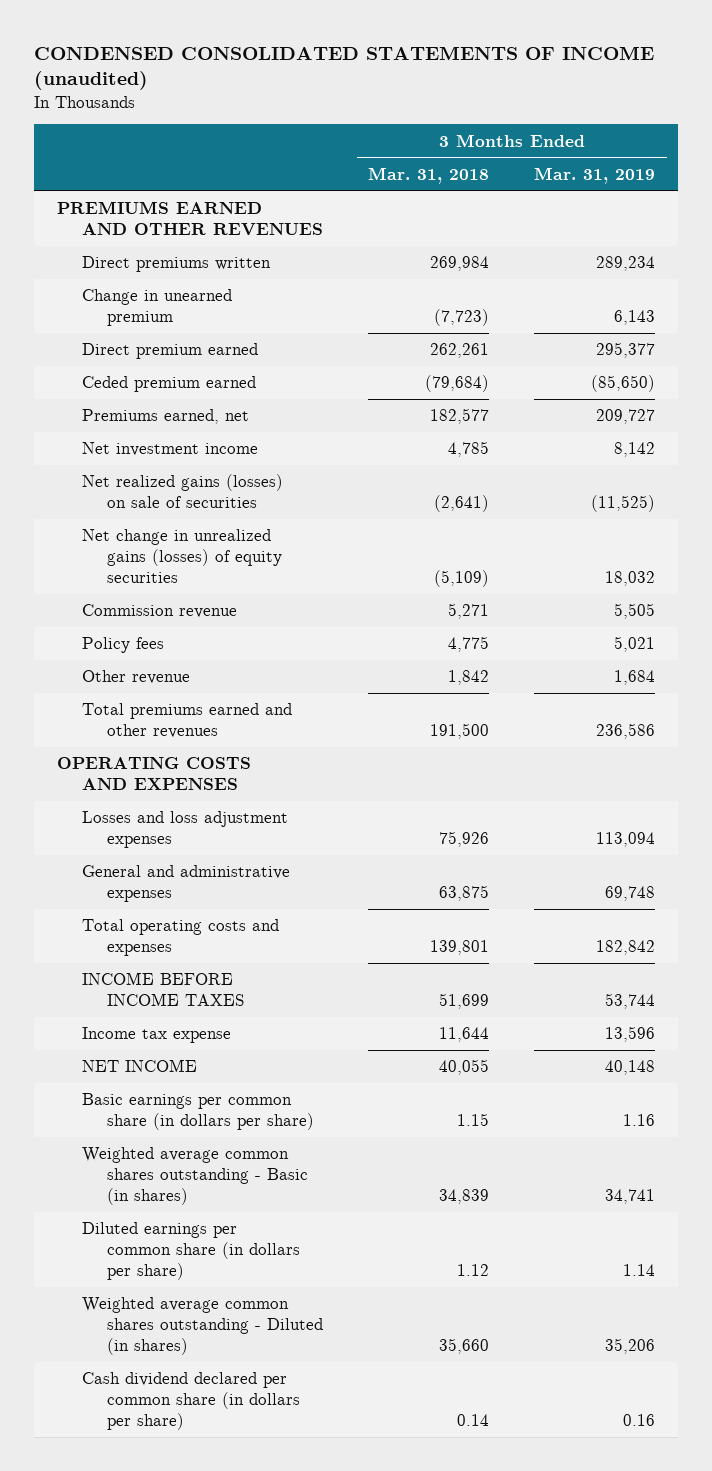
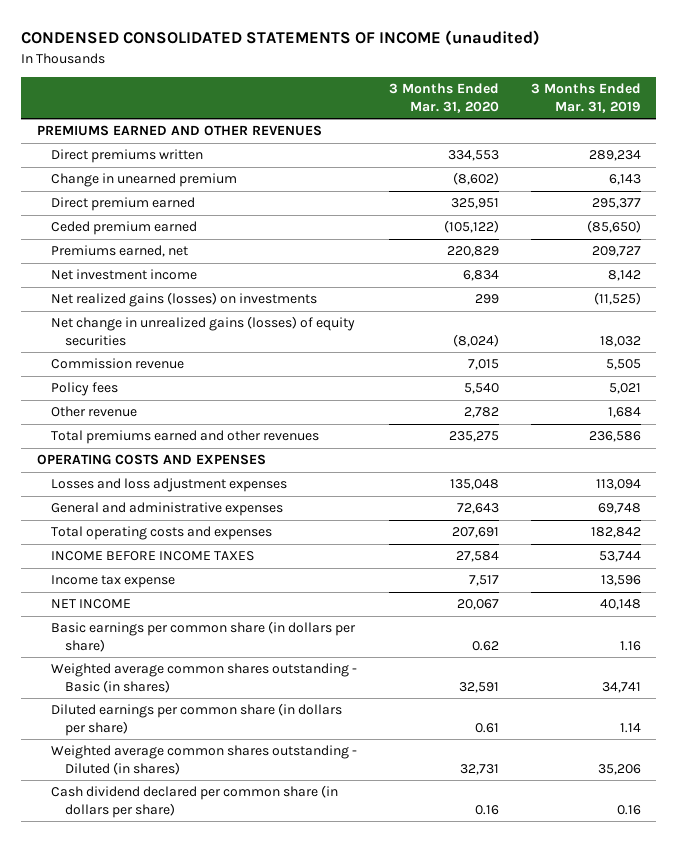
- | 3 Months Ended Mar. 31, 2018 | 3 Months Ended Mar. 31, 2019
+ | 3 Months Ended Mar. 31, 2020 | 3 Months Ended Mar. 31, 2019
- Net realized gains (losses) on sale of securities | (2,641) | (11,525)
+ Net realized gains (losses) on investments | 299 | (11,525)

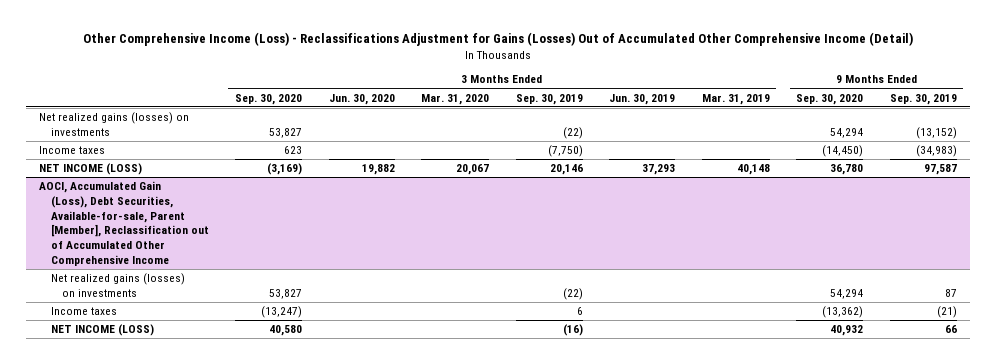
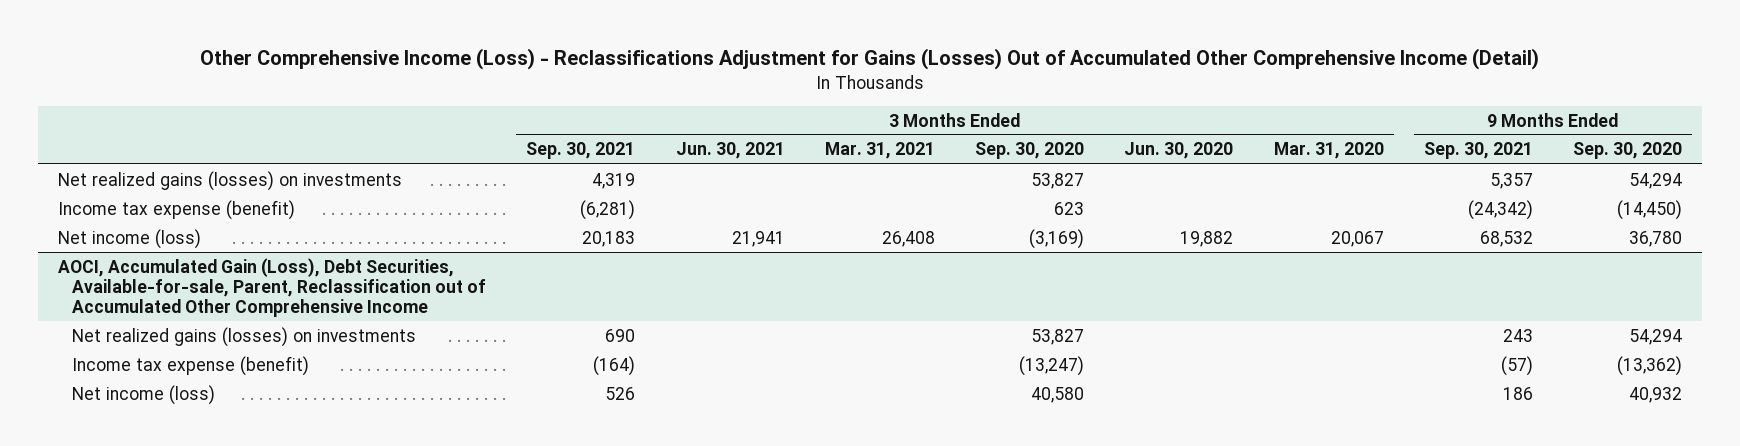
- | 3 Months Ended Sep. 30, 2020 | 3 Months Ended Jun. 30, 2020 | 3 Months Ended Mar. 31, 2020 | 3 Months Ended Sep. 30, 2019 | 3 Months Ended Jun. 30, 2019 | 3 Months Ended Mar. 31, 2019 | 9 Months Ended Sep. 30, 2020 | 9 Months Ended Sep. 30, 2019
+ | 3 Months Ended Sep. 30, 2021 | 3 Months Ended Jun. 30, 2021 | 3 Months Ended Mar. 31, 2021 | 3 Months Ended Sep. 30, 2020 | 3 Months Ended Jun. 30, 2020 | 3 Months Ended Mar. 31, 2020 | 9 Months Ended Sep. 30, 2021 | 9 Months Ended Sep. 30, 2020
- Income taxes | 623 | | | (7,750) | | | (14,450) | (34,983)
- NET INCOME (LOSS) | (3,169) | 19,882 | 20,067 | 20,146 | 37,293 | 40,148 | 36,780 | 97,587
- AOCI, Accumulated Gain (Loss), Debt Securities, Available-for-sale, Parent [Member], Reclassification out of Accumulated Other Comprehensive Income
+ Income tax expense (benefit) | (6,281) | | | 623 | | | (24,342) | (14,450)
+ Net income (loss) | 20,183 | 21,941 | 26,408 | (3,169) | 19,882 | 20,067 | 68,532 | 36,780
+ AOCI, Accumulated Gain (Loss), Debt Securities, Available-for-sale, Parent, Reclassification out of Accumulated Other Comprehensive Income
- Income taxes | (13,247) | | | 6 | | | (13,362) | (21)
- NET INCOME (LOSS) | 40,580 | | | (16) | | | 40,932 | 66
+ Income tax expense (benefit) | (164) | | | (13,247) | | | (57) | (13,362)
+ Net income (loss) | 526 | | | 40,580 | | | 186 | 40,932

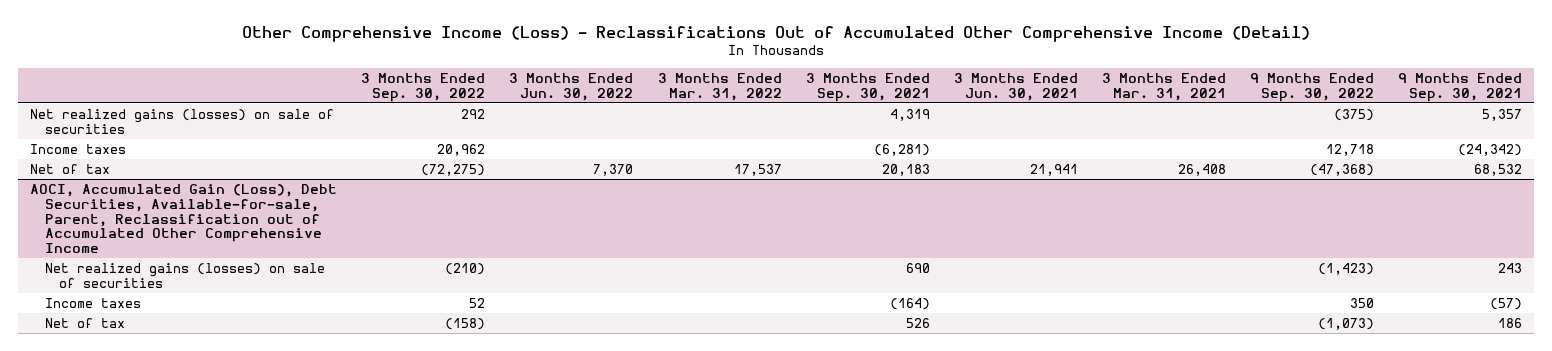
- Other Comprehensive Income (Loss) - Reclassifications Adjustment for Gains (Losses) Out of Accumulated Other Comprehensive Income (Detail)
+ Other Comprehensive Income (Loss) - Reclassifications Out of Accumulated Other Comprehensive Income (Detail)
- | 3 Months Ended Sep. 30, 2021 | 3 Months Ended Jun. 30, 2021 | 3 Months Ended Mar. 31, 2021 | 3 Months Ended Sep. 30, 2020 | 3 Months Ended Jun. 30, 2020 | 3 Months Ended Mar. 31, 2020 | 9 Months Ended Sep. 30, 2021 | 9 Months Ended Sep. 30, 2020
+ | 3 Months Ended Sep. 30, 2022 | 3 Months Ended Jun. 30, 2022 | 3 Months Ended Mar. 31, 2022 | 3 Months Ended Sep. 30, 2021 | 3 Months Ended Jun. 30, 2021 | 3 Months Ended Mar. 31, 2021 | 9 Months Ended Sep. 30, 2022 | 9 Months Ended Sep. 30, 2021
- Net realized gains (losses) on investments | 4,319 | | | 53,827 | | | 5,357 | 54,294
- Income tax expense (benefit) | (6,281) | | | 623 | | | (24,342) | (14,450)
- Net income (loss) | 20,183 | 21,941 | 26,408 | (3,169) | 19,882 | 20,067 | 68,532 | 36,780
+ Net realized gains (losses) on sale of securities | 292 | | | 4,319 | | | (375) | 5,357
+ Income taxes | 20,962 | | | (6,281) | | | 12,718 | (24,342)
+ Net of tax | (72,275) | 7,370 | 17,537 | 20,183 | 21,941 | 26,408 | (47,368) | 68,532
@ AOCI, Accumulated Gain (Loss), Debt Securities, Available-for-sale, Parent, Reclassification out of Accumulated Other Comprehensive Income
- Net realized gains (losses) on investments | 690 | | | 53,827 | | | 243 | 54,294
- Income tax expense (benefit) | (164) | | | (13,247) | | | (57) | (13,362)
- Net income (loss) | 526 | | | 40,580 | | | 186 | 40,932
+ Net realized gains (losses) on sale of securities | (210) | | | 690 | | | (1,423) | 243
+ Income taxes | 52 | | | (164) | | | 350 | (57)
+ Net of tax | (158) | | | 526 | | | (1,073) | 186

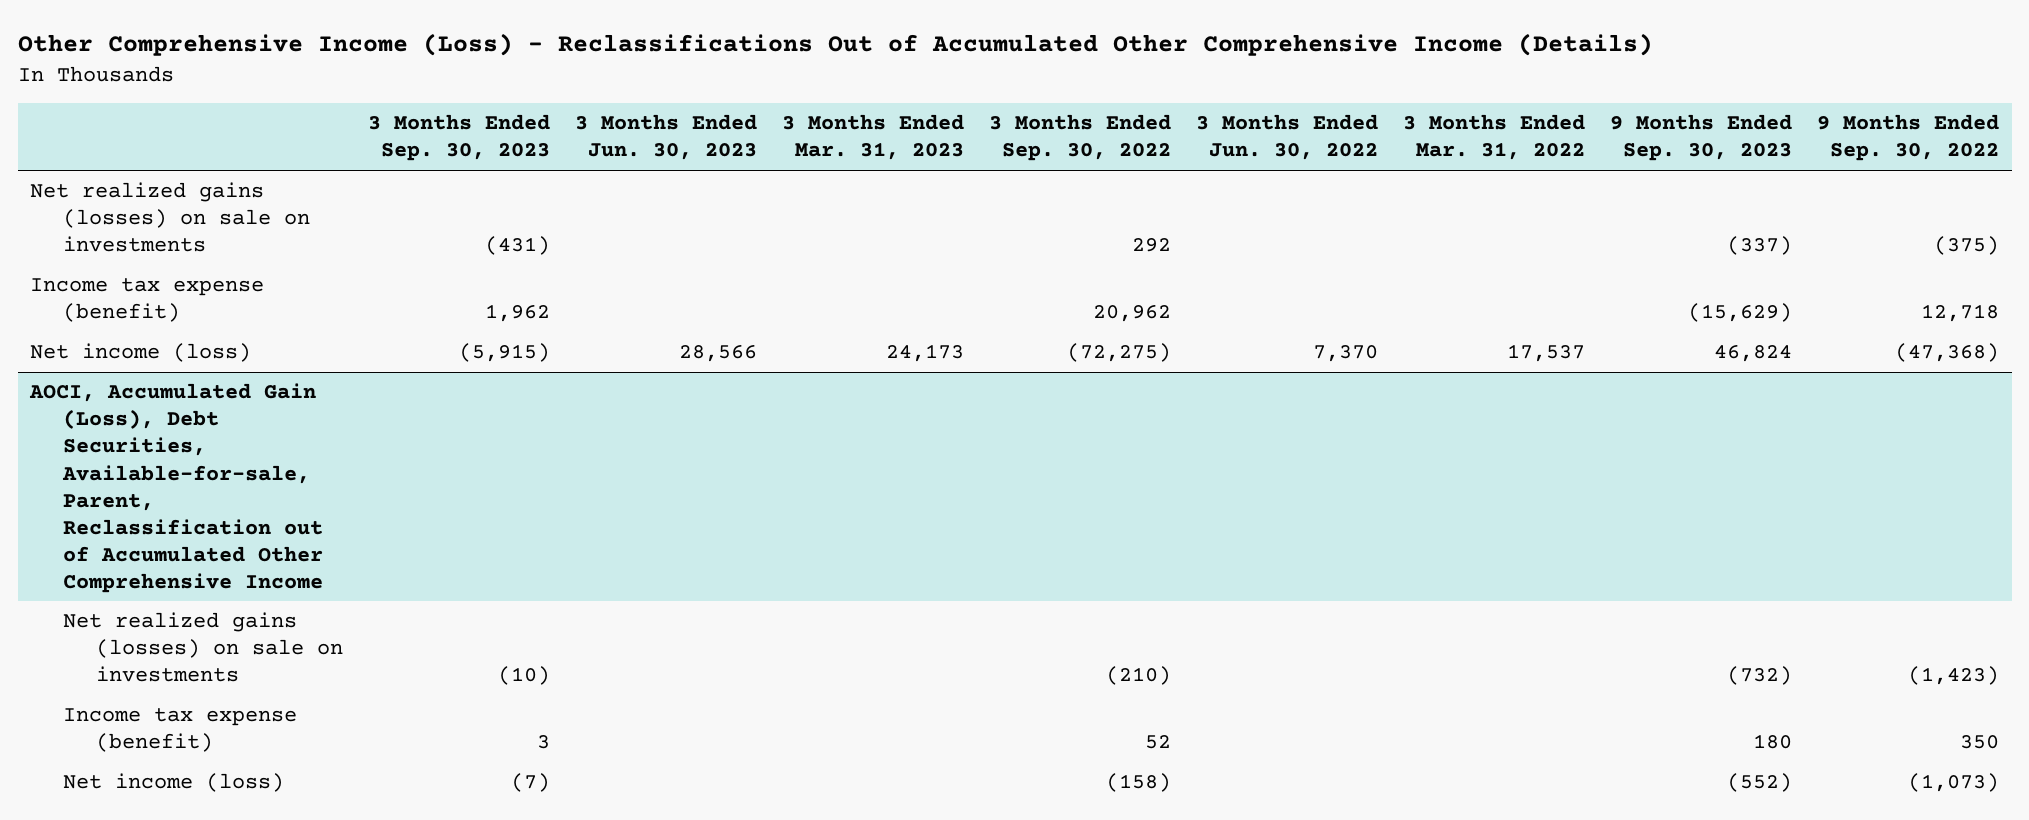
- Other Comprehensive Income (Loss) - Reclassifications Out of Accumulated Other Comprehensive Income (Detail)
+ Other Comprehensive Income (Loss) - Reclassifications Out of Accumulated Other Comprehensive Income (Details)
- | 3 Months Ended Sep. 30, 2022 | 3 Months Ended Jun. 30, 2022 | 3 Months Ended Mar. 31, 2022 | 3 Months Ended Sep. 30, 2021 | 3 Months Ended Jun. 30, 2021 | 3 Months Ended Mar. 31, 2021 | 9 Months Ended Sep. 30, 2022 | 9 Months Ended Sep. 30, 2021
+ | 3 Months Ended Sep. 30, 2023 | 3 Months Ended Jun. 30, 2023 | 3 Months Ended Mar. 31, 2023 | 3 Months Ended Sep. 30, 2022 | 3 Months Ended Jun. 30, 2022 | 3 Months Ended Mar. 31, 2022 | 9 Months Ended Sep. 30, 2023 | 9 Months Ended Sep. 30, 2022
- Net realized gains (losses) on sale of securities | 292 | | | 4,319 | | | (375) | 5,357
- Income taxes | 20,962 | | | (6,281) | | | 12,718 | (24,342)
- Net of tax | (72,275) | 7,370 | 17,537 | 20,183 | 21,941 | 26,408 | (47,368) | 68,532
+ Net realized gains (losses) on sale on investments | (431) | | | 292 | | | (337) | (375)
+ Income tax expense (benefit) | 1,962 | | | 20,962 | | | (15,629) | 12,718
+ Net income (loss) | (5,915) | 28,566 | 24,173 | (72,275) | 7,370 | 17,537 | 46,824 | (47,368)
@ AOCI, Accumulated Gain (Loss), Debt Securities, Available-for-sale, Parent, Reclassification out of Accumulated Other Comprehensive Income
- Net realized gains (losses) on sale of securities | (210) | | | 690 | | | (1,423) | 243
- Income taxes | 52 | | | (164) | | | 350 | (57)
- Net of tax | (158) | | | 526 | | | (1,073) | 186
+ Net realized gains (losses) on sale on investments | (10) | | | (210) | | | (732) | (1,423)
+ Income tax expense (benefit) | 3 | | | 52 | | | 180 | 350
+ Net income (loss) | (7) | | | (158) | | | (552) | (1,073)

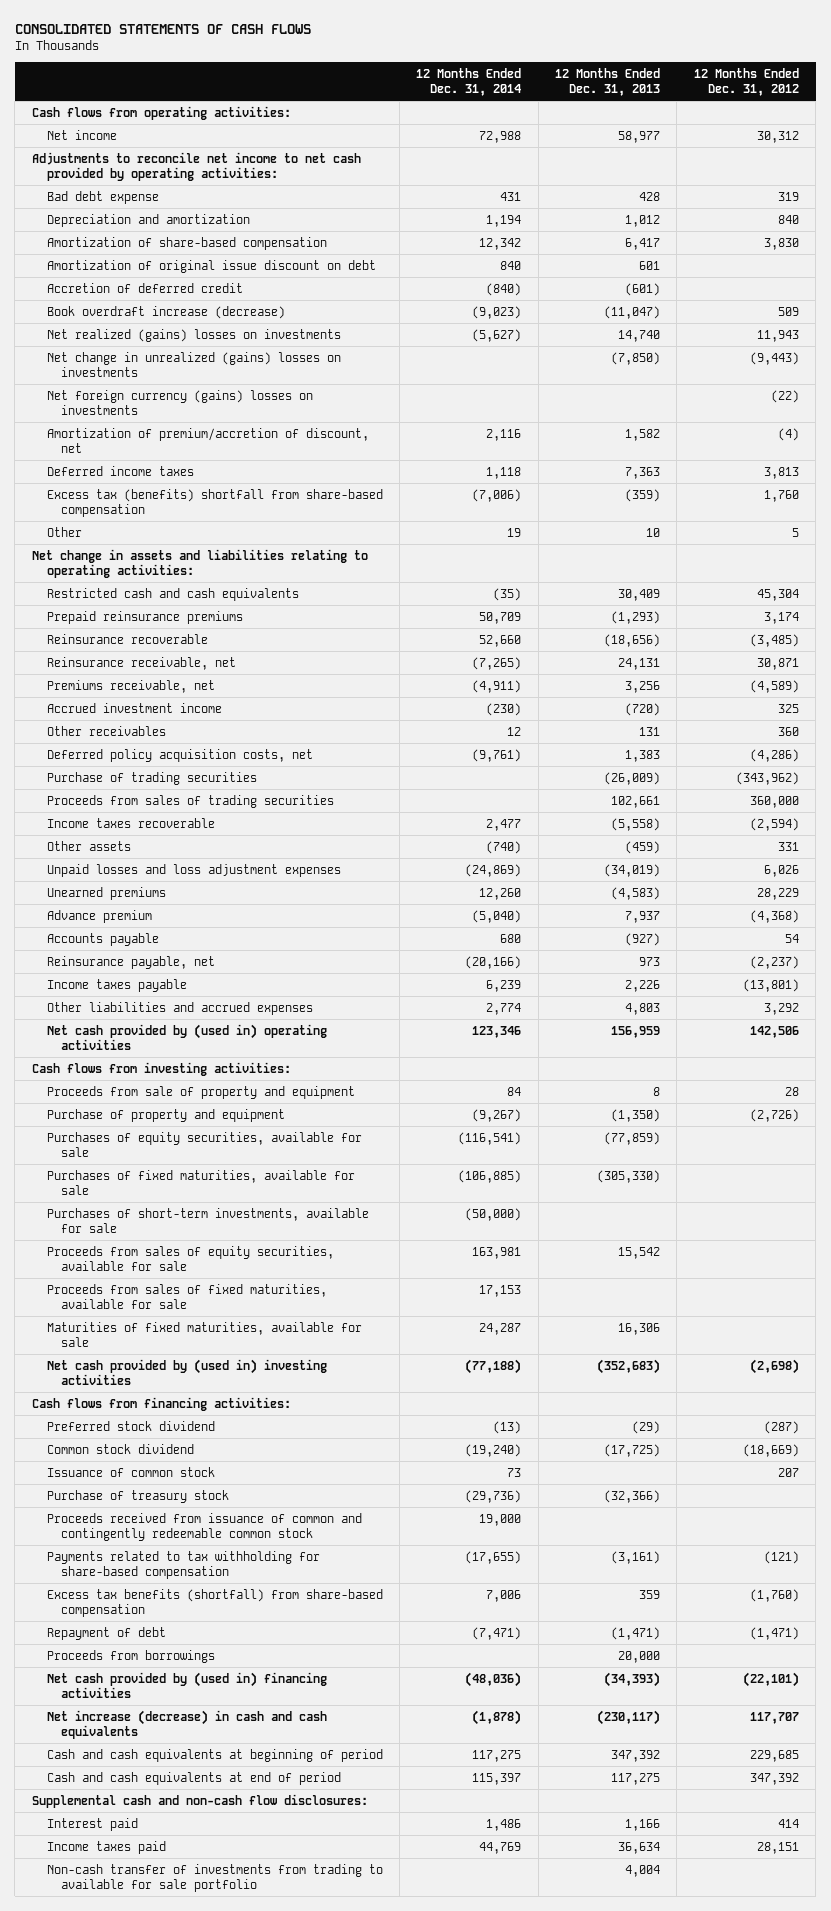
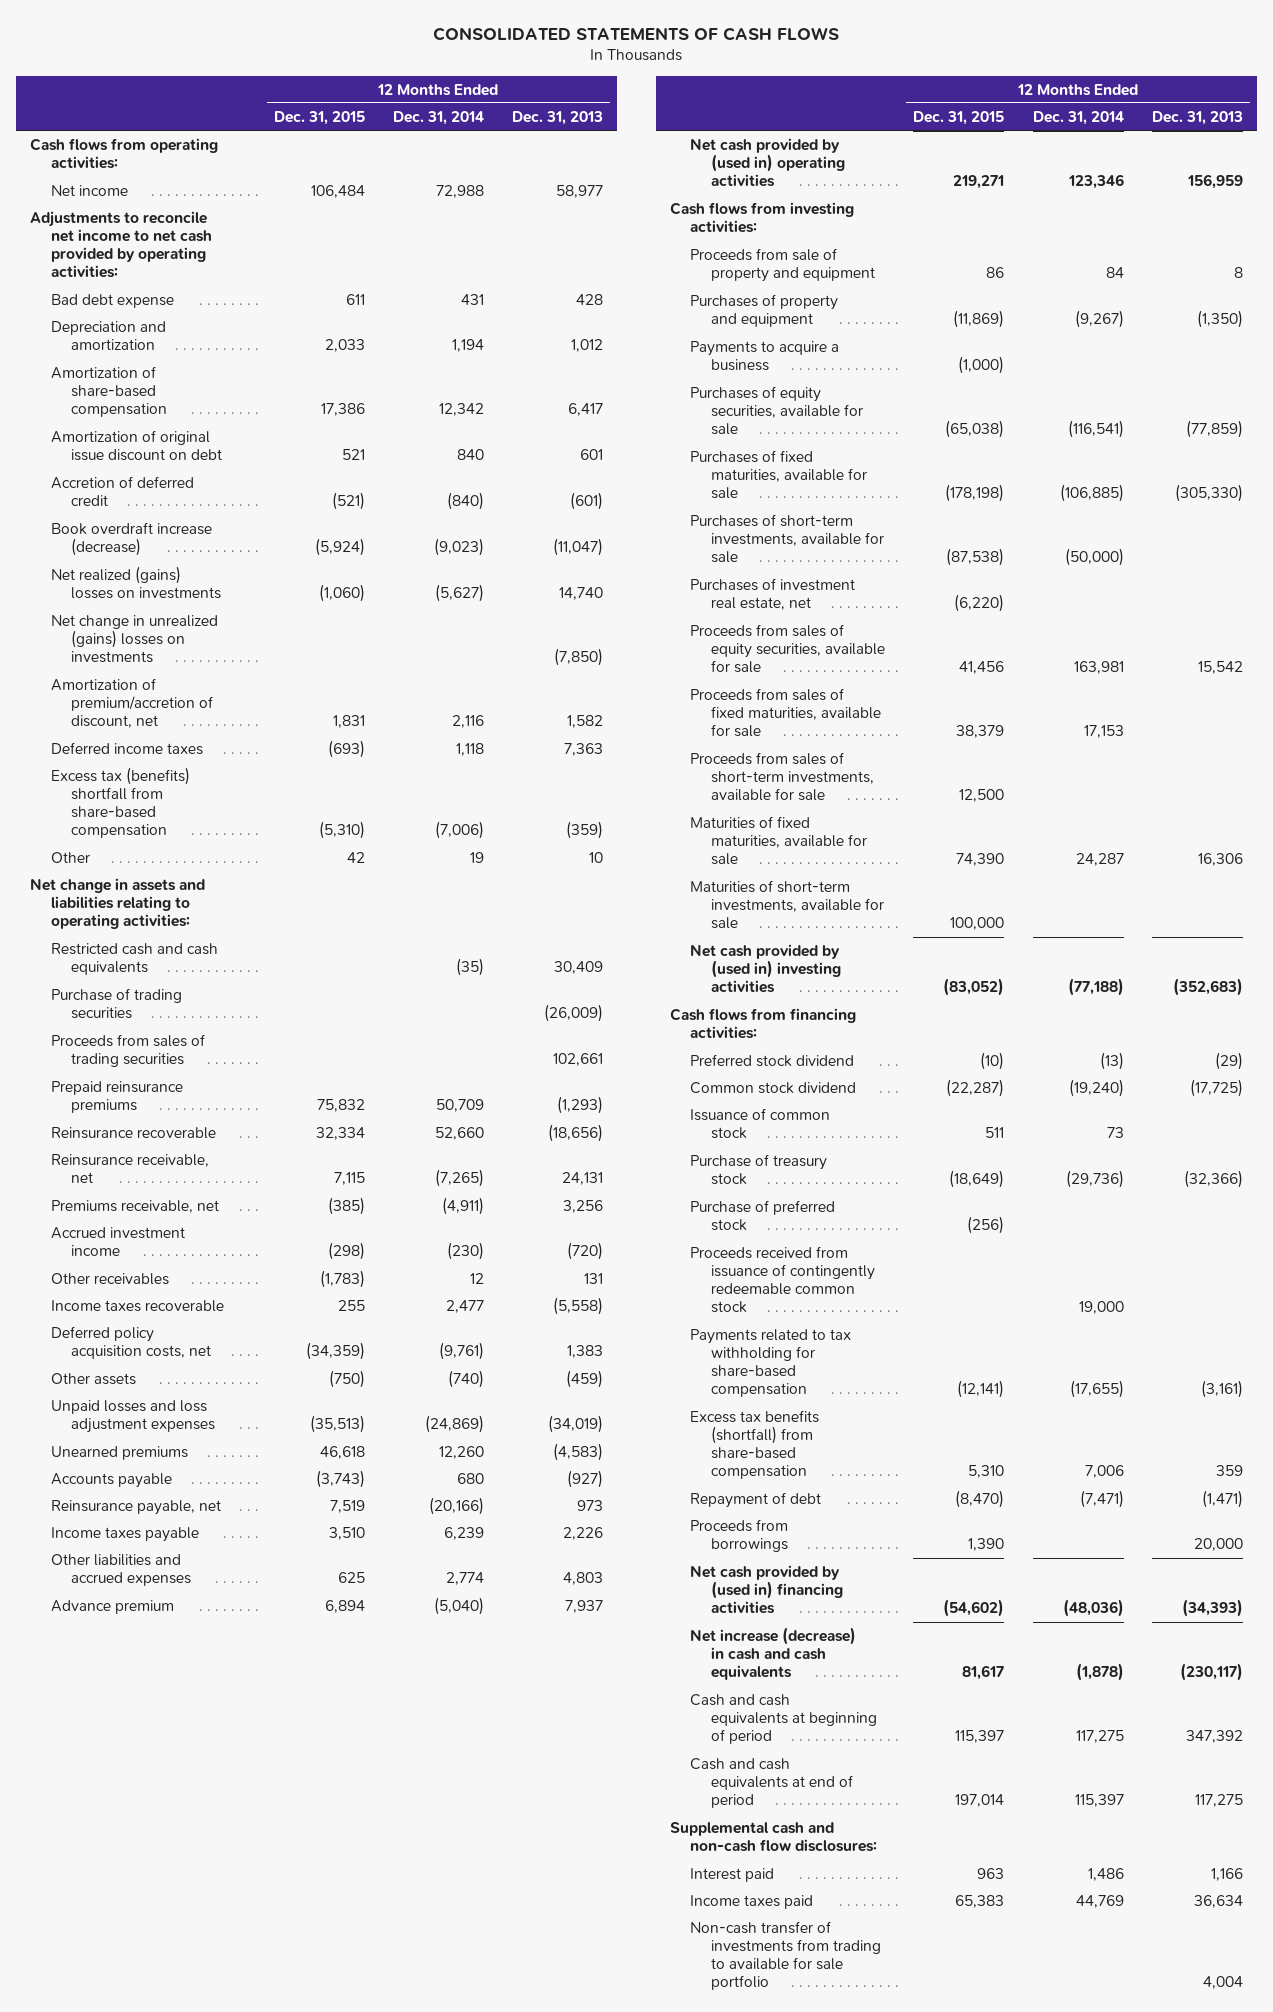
- | 12 Months Ended Dec. 31, 2014 | 12 Months Ended Dec. 31, 2013 | 12 Months Ended Dec. 31, 2012
+ | 12 Months Ended Dec. 31, 2015 | 12 Months Ended Dec. 31, 2014 | 12 Months Ended Dec. 31, 2013
- Net foreign currency (gains) losses on investments | | | (22)
moved up: Purchase of trading securities | | | (26,009)
moved up: Proceeds from sales of trading securities | | | 102,661
moved down: Deferred policy acquisition costs, net | (34,359) | (9,761) | 1,383
moved down: Advance premium | 6,894 | (5,040) | 7,937
- Purchase of property and equipment | (9,267) | (1,350) | (2,726)
+ Purchases of property and equipment | (11,869) | (9,267) | (1,350)
+ Payments to acquire a business | (1,000) | |
+ Purchases of investment real estate, net | (6,220) | |
+ Proceeds from sales of short-term investments, available for sale | 12,500 | |
+ Maturities of short-term investments, available for sale | 100,000 | |
- Proceeds received from issuance of common and contingently redeemable common stock | 19,000 | |
+ Purchase of preferred stock | (256) | |
+ Proceeds received from issuance of contingently redeemable common stock | | 19,000 |

